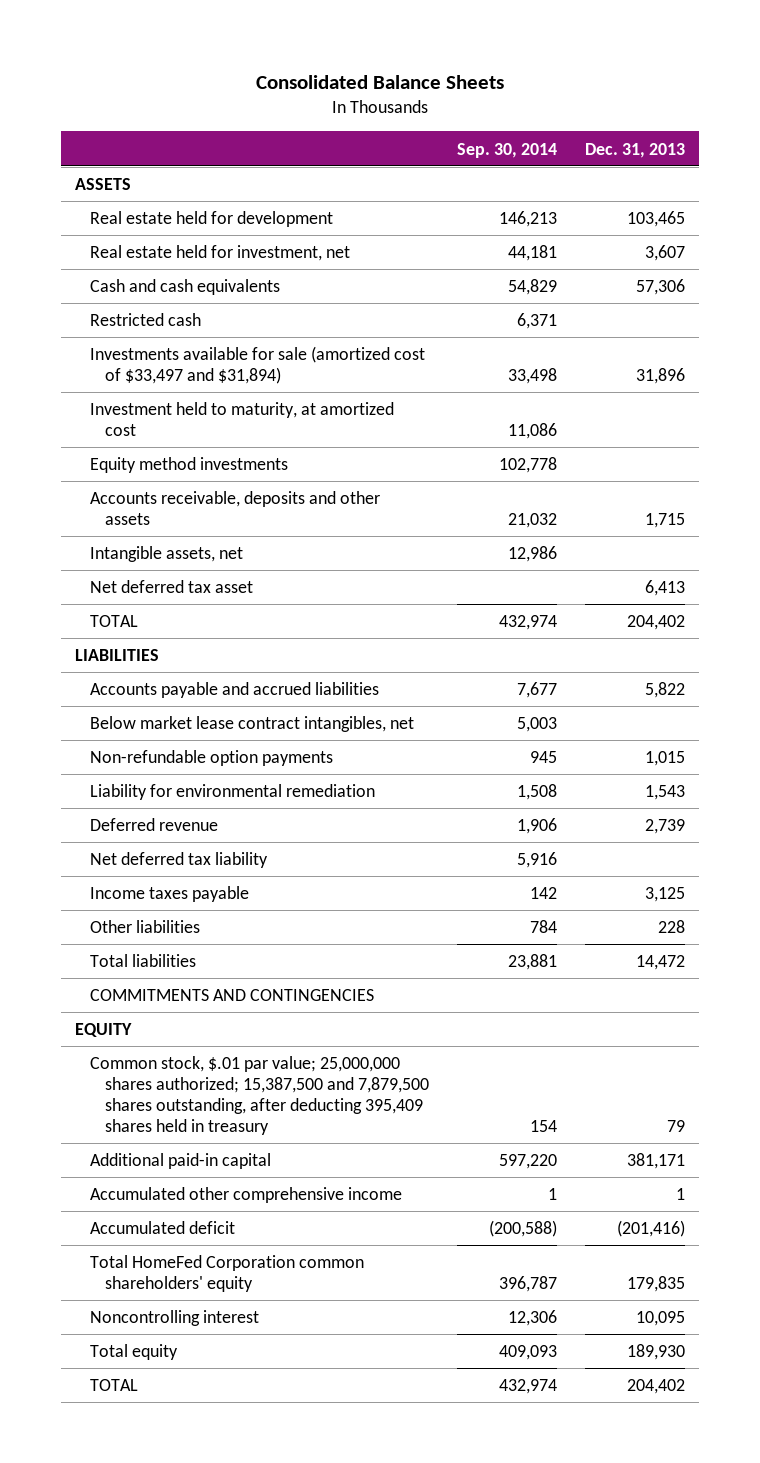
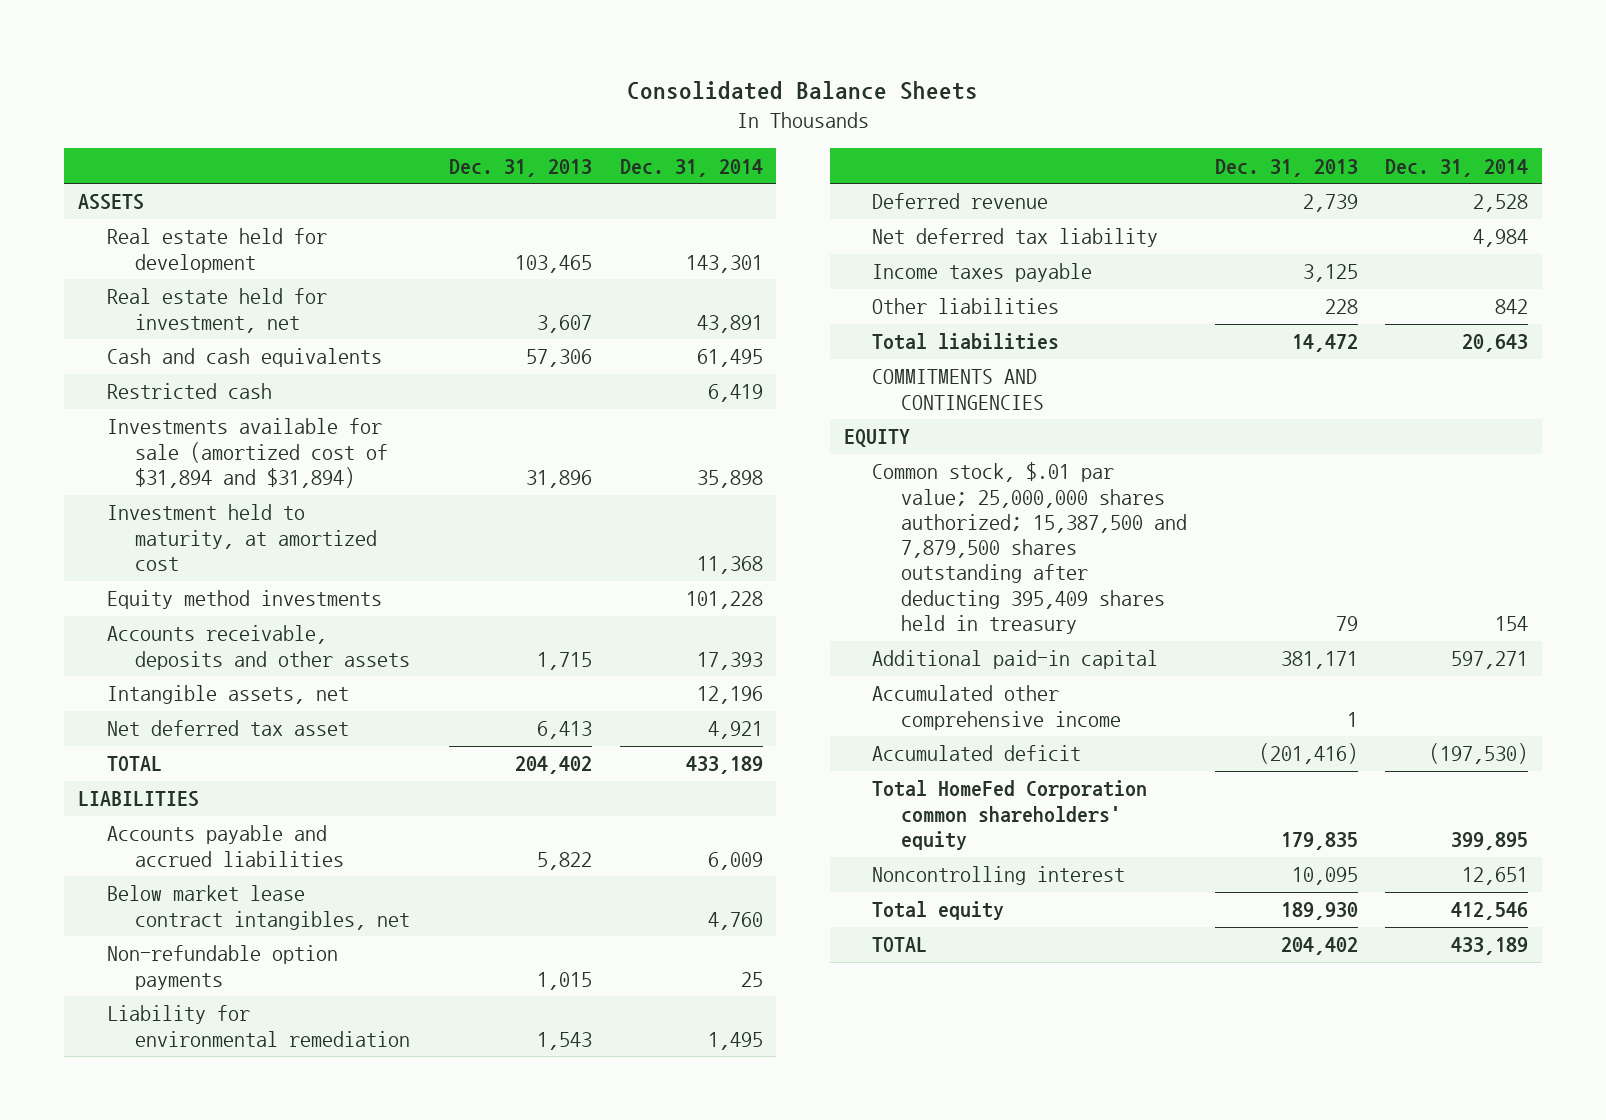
- | Sep. 30, 2014 | Dec. 31, 2013
+ | Dec. 31, 2013 | Dec. 31, 2014
- Investments available for sale (amortized cost of $33,497 and $31,894) | 33,498 | 31,896
+ Investments available for sale (amortized cost of $31,894 and $31,894) | 31,896 | 35,898
- Common stock, $.01 par value; 25,000,000 shares authorized; 15,387,500 and 7,879,500 shares outstanding, after deducting 395,409 shares held in treasury | 154 | 79
+ Common stock, $.01 par value; 25,000,000 shares authorized; 15,387,500 and 7,879,500 shares outstanding after deducting 395,409 shares held in treasury | 79 | 154

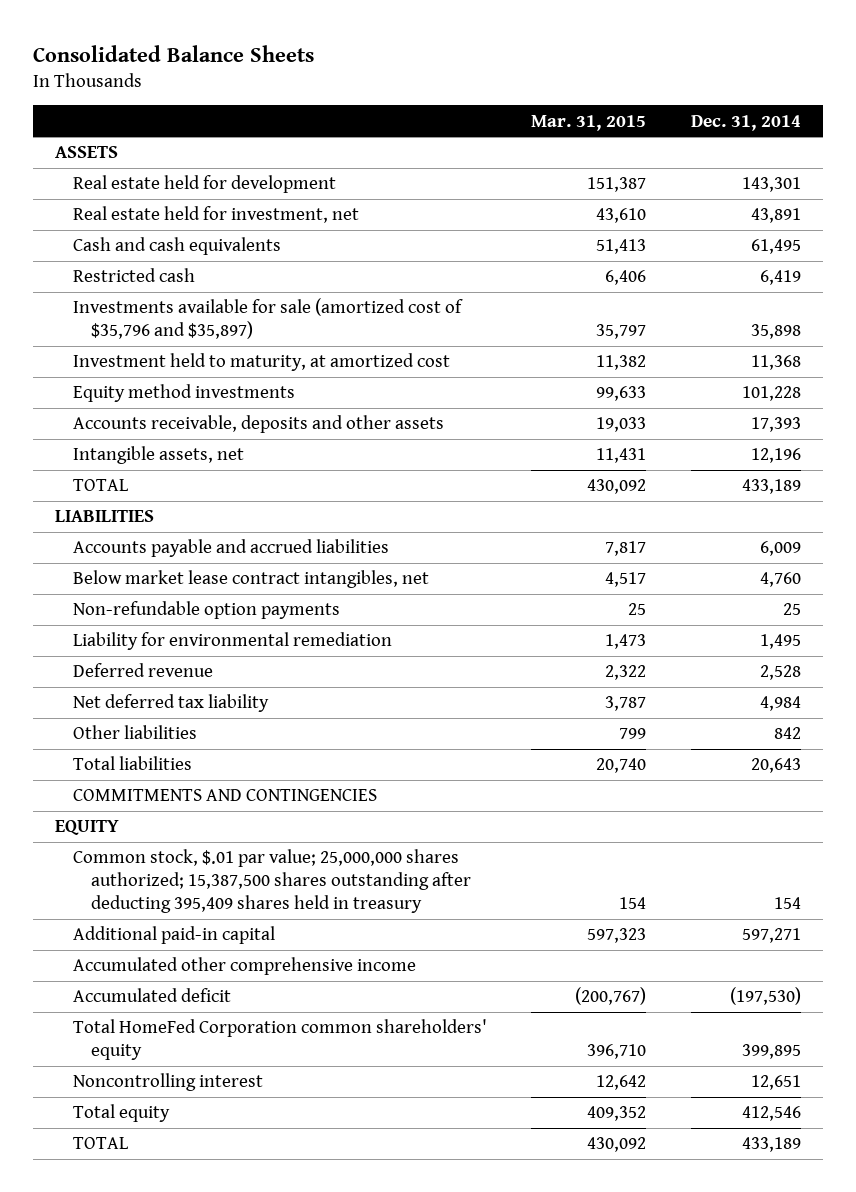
- | Dec. 31, 2013 | Dec. 31, 2014
+ | Mar. 31, 2015 | Dec. 31, 2014
- Investments available for sale (amortized cost of $31,894 and $31,894) | 31,896 | 35,898
+ Investments available for sale (amortized cost of $35,796 and $35,897) | 35,797 | 35,898
- Net deferred tax asset | 6,413 | 4,921
- Income taxes payable | 3,125 |
- Common stock, $.01 par value; 25,000,000 shares authorized; 15,387,500 and 7,879,500 shares outstanding after deducting 395,409 shares held in treasury | 79 | 154
+ Common stock, $.01 par value; 25,000,000 shares authorized; 15,387,500 shares outstanding after deducting 395,409 shares held in treasury | 154 | 154

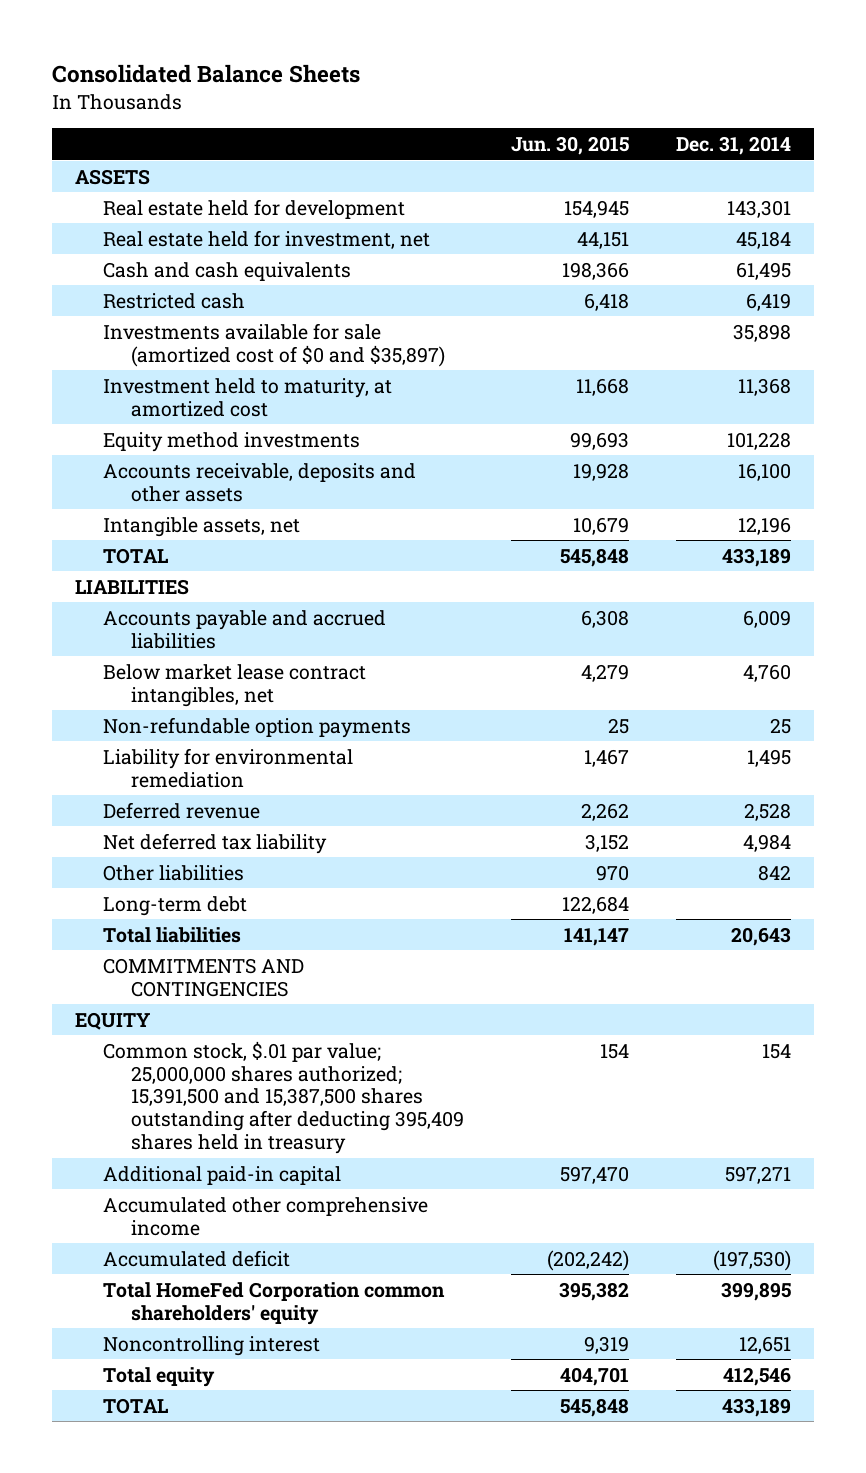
- | Mar. 31, 2015 | Dec. 31, 2014
+ | Jun. 30, 2015 | Dec. 31, 2014
- Real estate held for investment, net | 43,610 | 43,891
+ Real estate held for investment, net | 44,151 | 45,184
- Investments available for sale (amortized cost of $35,796 and $35,897) | 35,797 | 35,898
+ Investments available for sale (amortized cost of $0 and $35,897) | | 35,898
- Accounts receivable, deposits and other assets | 19,033 | 17,393
+ Accounts receivable, deposits and other assets | 19,928 | 16,100
+ Long-term debt | 122,684 |
- Common stock, $.01 par value; 25,000,000 shares authorized; 15,387,500 shares outstanding after deducting 395,409 shares held in treasury | 154 | 154
+ Common stock, $.01 par value; 25,000,000 shares authorized; 15,391,500 and 15,387,500 shares outstanding after deducting 395,409 shares held in treasury | 154 | 154

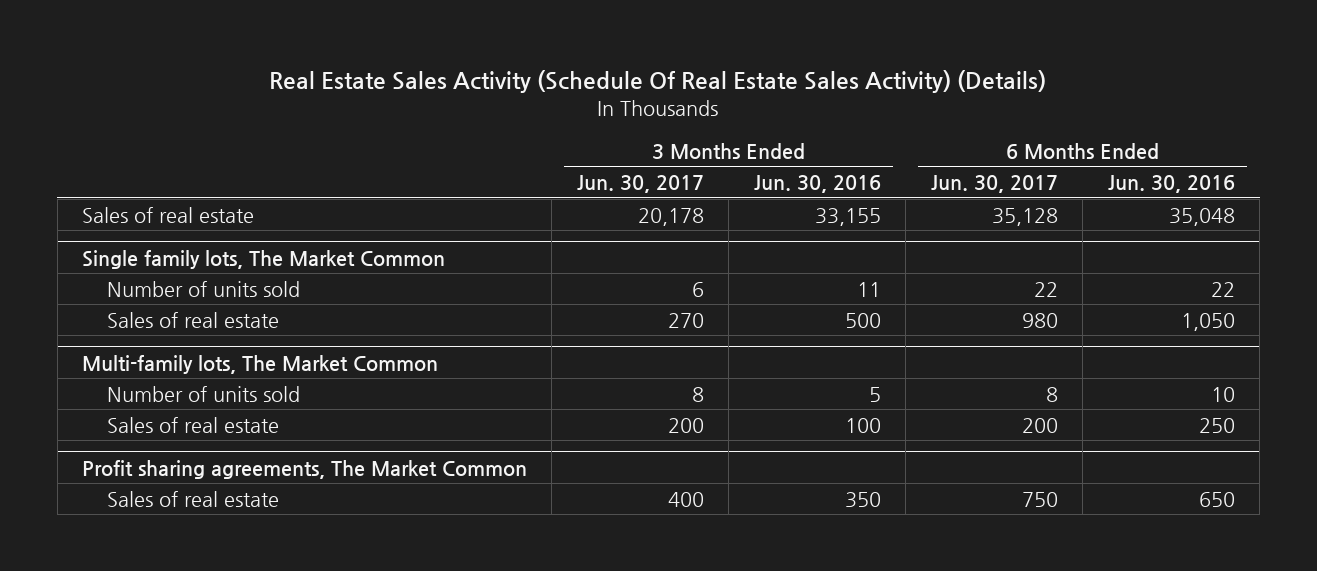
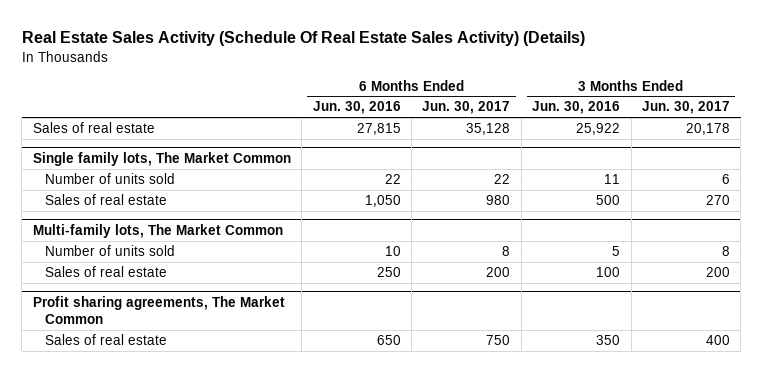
- | 3 Months Ended Jun. 30, 2017 | 3 Months Ended Jun. 30, 2016 | 6 Months Ended Jun. 30, 2017 | 6 Months Ended Jun. 30, 2016
+ | 6 Months Ended Jun. 30, 2016 | 6 Months Ended Jun. 30, 2017 | 3 Months Ended Jun. 30, 2016 | 3 Months Ended Jun. 30, 2017
- Sales of real estate | 20,178 | 33,155 | 35,128 | 35,048
+ Sales of real estate | 27,815 | 35,128 | 25,922 | 20,178

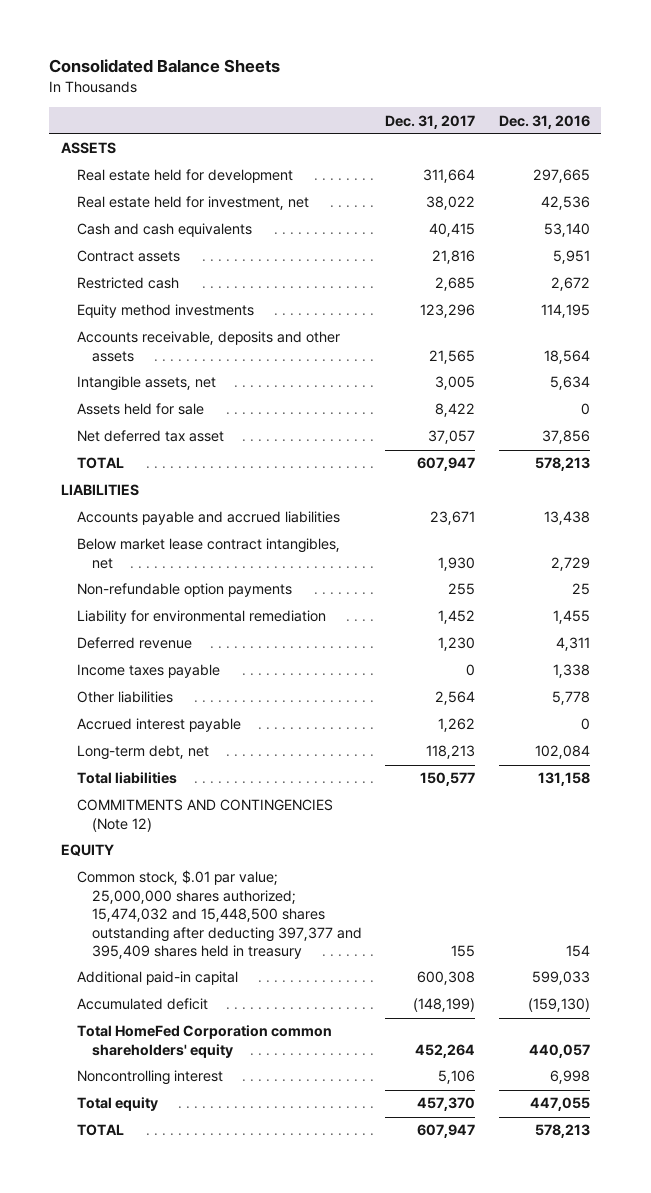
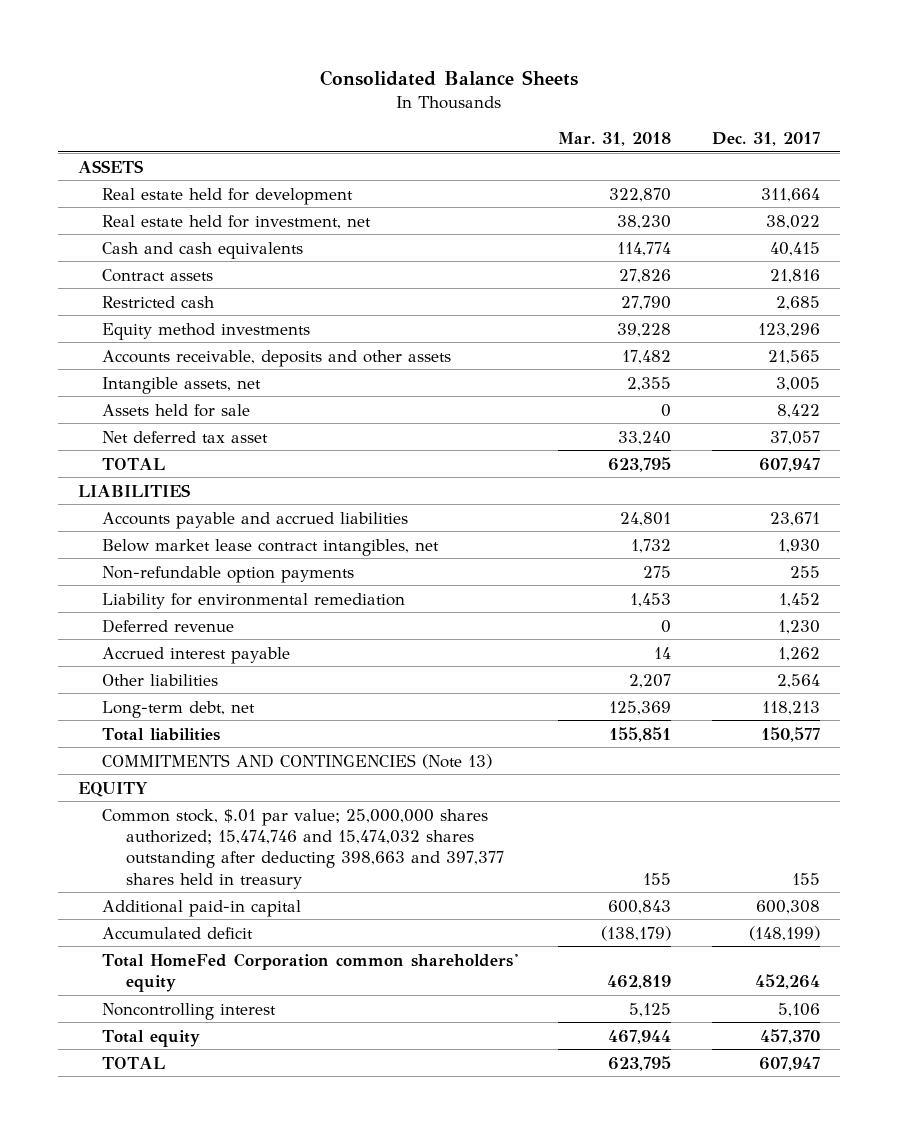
- | Dec. 31, 2017 | Dec. 31, 2016
+ | Mar. 31, 2018 | Dec. 31, 2017
- Income taxes payable | 0 | 1,338
moved down: Other liabilities | 2,207 | 2,564
- COMMITMENTS AND CONTINGENCIES (Note 12)
+ COMMITMENTS AND CONTINGENCIES (Note 13)
- Common stock, $.01 par value; 25,000,000 shares authorized; 15,474,032 and 15,448,500 shares outstanding after deducting 397,377 and 395,409 shares held in treasury | 155 | 154
+ Common stock, $.01 par value; 25,000,000 shares authorized; 15,474,746 and 15,474,032 shares outstanding after deducting 398,663 and 397,377 shares held in treasury | 155 | 155

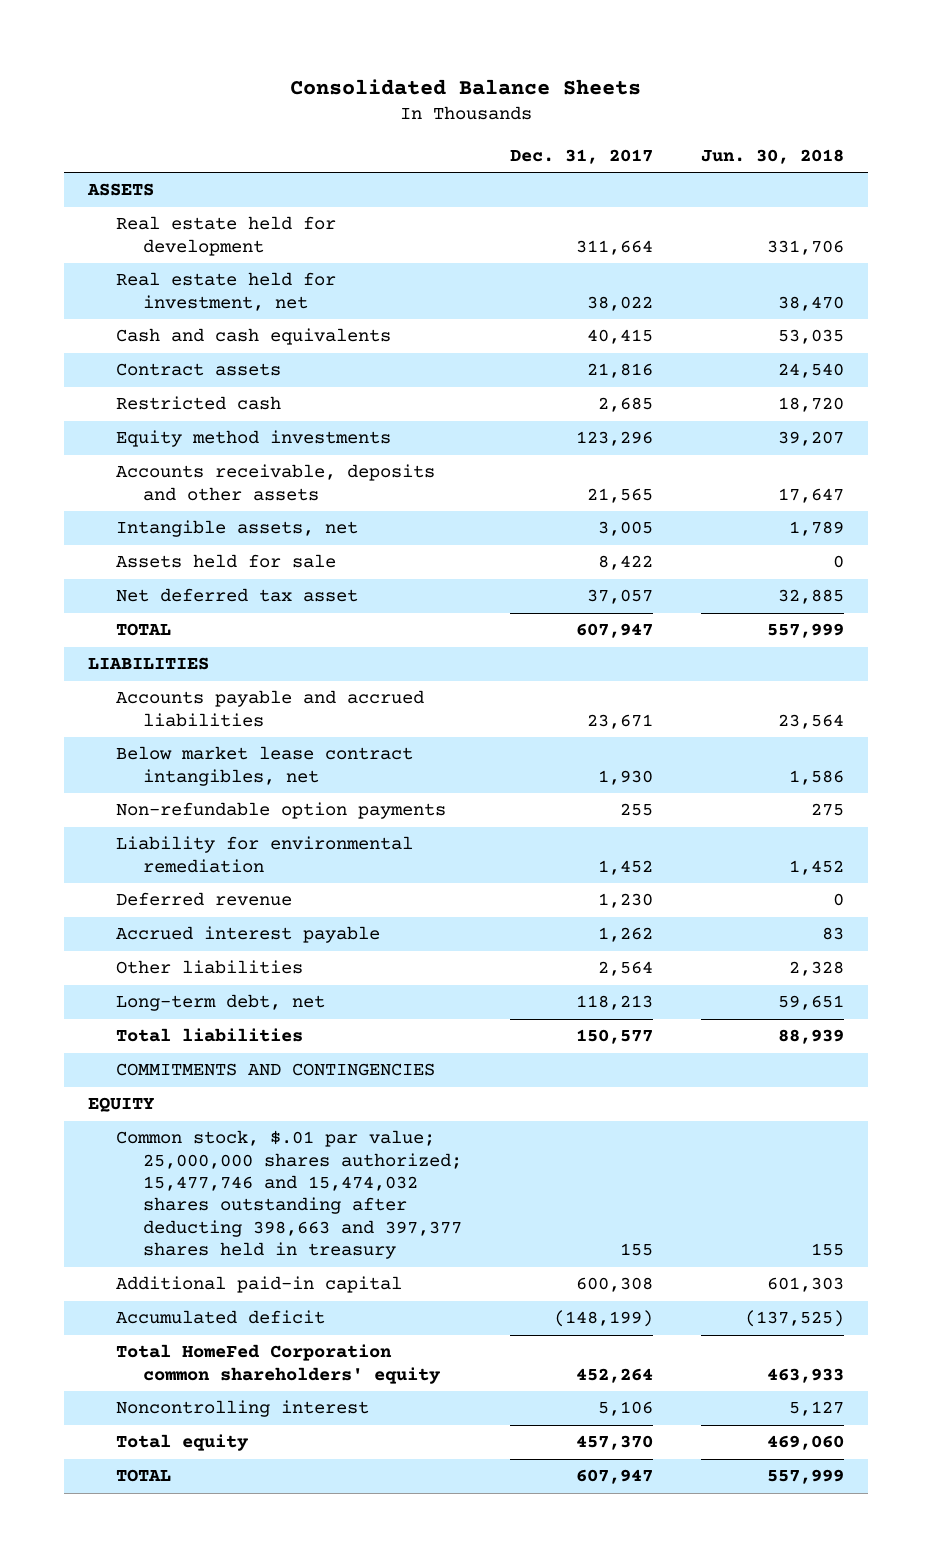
- | Mar. 31, 2018 | Dec. 31, 2017
+ | Dec. 31, 2017 | Jun. 30, 2018
- COMMITMENTS AND CONTINGENCIES (Note 13)
+ COMMITMENTS AND CONTINGENCIES
- Common stock, $.01 par value; 25,000,000 shares authorized; 15,474,746 and 15,474,032 shares outstanding after deducting 398,663 and 397,377 shares held in treasury | 155 | 155
+ Common stock, $.01 par value; 25,000,000 shares authorized; 15,477,746 and 15,474,032 shares outstanding after deducting 398,663 and 397,377 shares held in treasury | 155 | 155

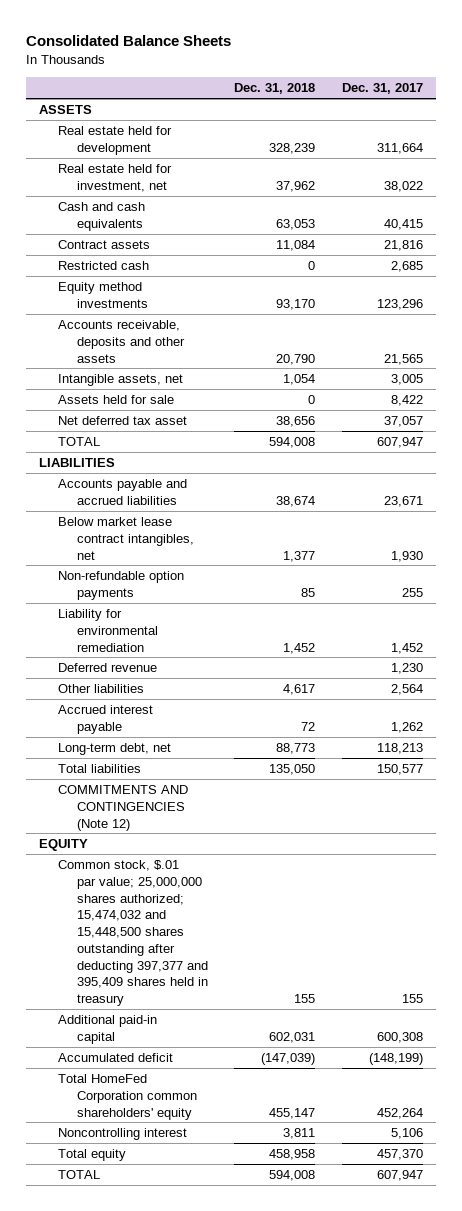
- | Dec. 31, 2017 | Jun. 30, 2018
+ | Dec. 31, 2018 | Dec. 31, 2017
moved down: Accrued interest payable | 72 | 1,262
- COMMITMENTS AND CONTINGENCIES
+ COMMITMENTS AND CONTINGENCIES (Note 12)
- Common stock, $.01 par value; 25,000,000 shares authorized; 15,477,746 and 15,474,032 shares outstanding after deducting 398,663 and 397,377 shares held in treasury | 155 | 155
+ Common stock, $.01 par value; 25,000,000 shares authorized; 15,474,032 and 15,448,500 shares outstanding after deducting 397,377 and 395,409 shares held in treasury | 155 | 155

